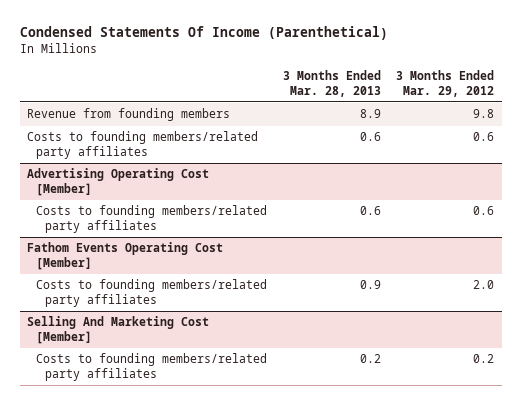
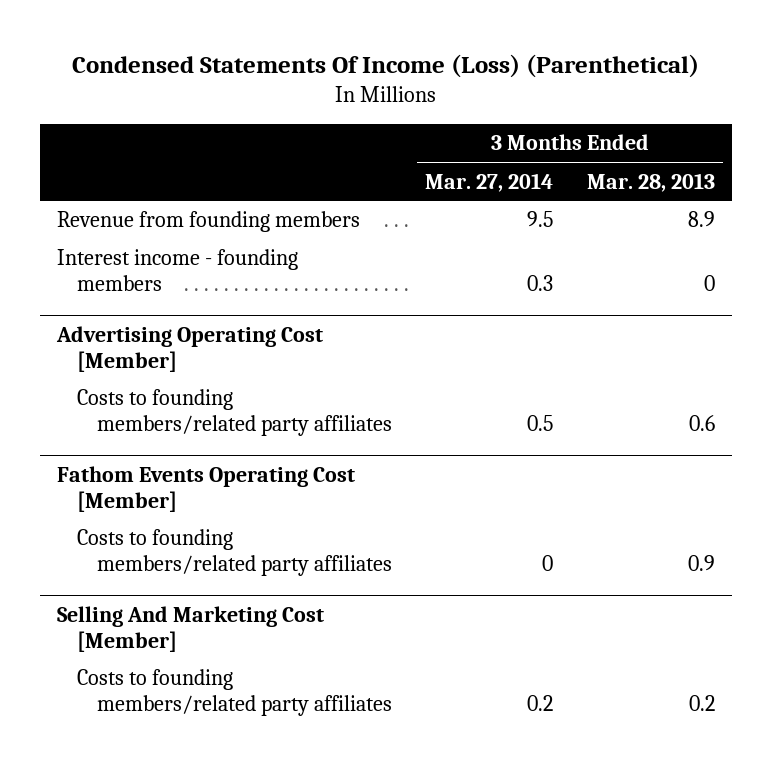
- Condensed Statements Of Income (Parenthetical)
+ Condensed Statements Of Income (Loss) (Parenthetical)
- | 3 Months Ended Mar. 28, 2013 | 3 Months Ended Mar. 29, 2012
+ | 3 Months Ended Mar. 27, 2014 | 3 Months Ended Mar. 28, 2013
- Costs to founding members/related party affiliates | 0.6 | 0.6
+ Interest income - founding members | 0.3 | 0

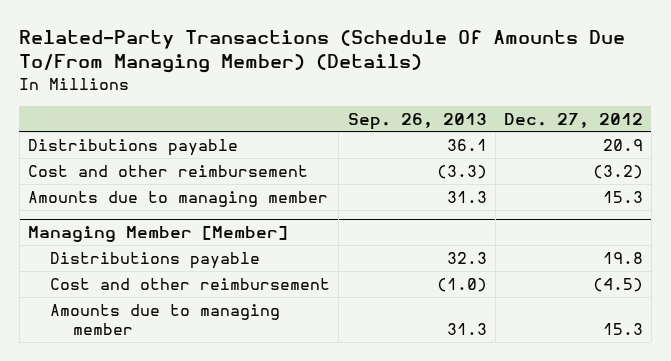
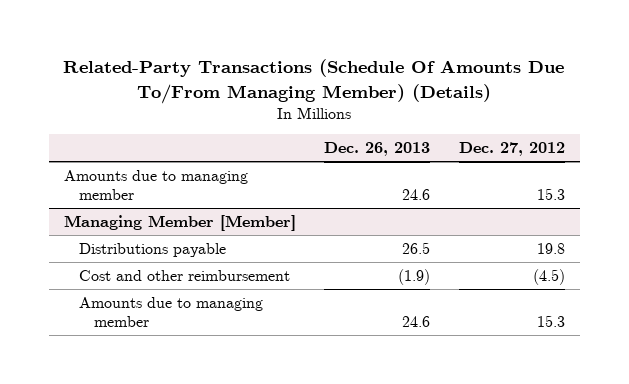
- | Sep. 26, 2013 | Dec. 27, 2012
+ | Dec. 26, 2013 | Dec. 27, 2012
- Distributions payable | 36.1 | 20.9
- Cost and other reimbursement | (3.3) | (3.2)

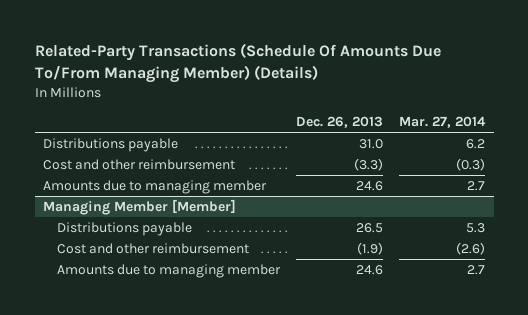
- | Dec. 26, 2013 | Dec. 27, 2012
+ | Dec. 26, 2013 | Mar. 27, 2014
+ Distributions payable | 31.0 | 6.2
+ Cost and other reimbursement | (3.3) | (0.3)

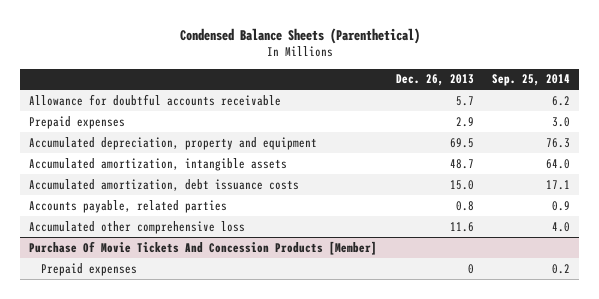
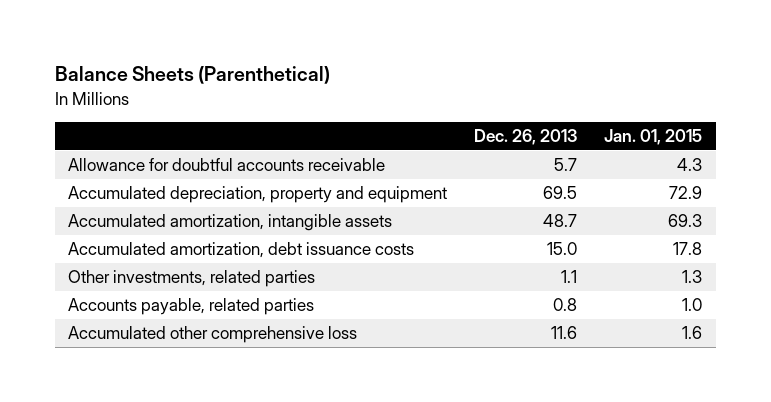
- Condensed Balance Sheets (Parenthetical)
+ Balance Sheets (Parenthetical)
- | Dec. 26, 2013 | Sep. 25, 2014
+ | Dec. 26, 2013 | Jan. 01, 2015
- Prepaid expenses | 2.9 | 3.0
+ Other investments, related parties | 1.1 | 1.3
- Purchase Of Movie Tickets And Concession Products [Member]
- Prepaid expenses | 0 | 0.2

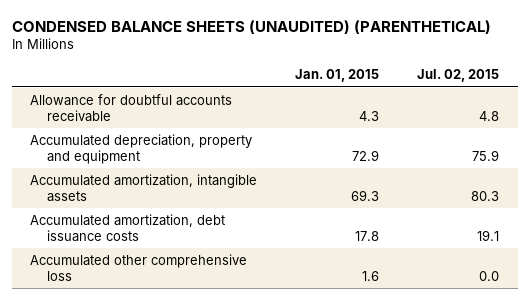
- Balance Sheets (Parenthetical)
+ CONDENSED BALANCE SHEETS (UNAUDITED) (PARENTHETICAL)
- | Dec. 26, 2013 | Jan. 01, 2015
+ | Jan. 01, 2015 | Jul. 02, 2015
- Other investments, related parties | 1.1 | 1.3
- Accounts payable, related parties | 0.8 | 1.0

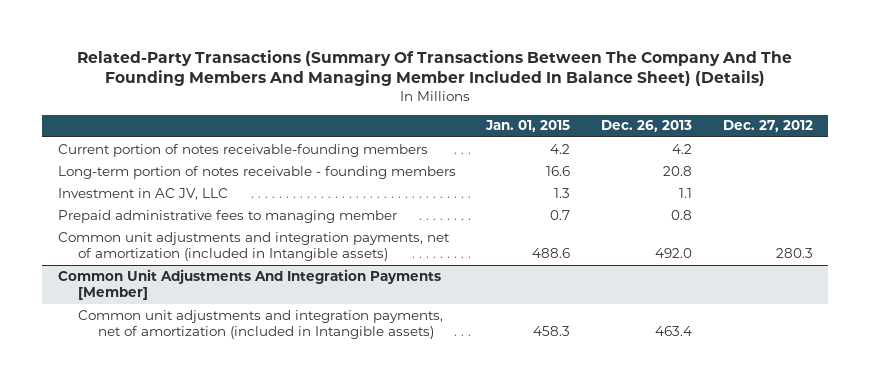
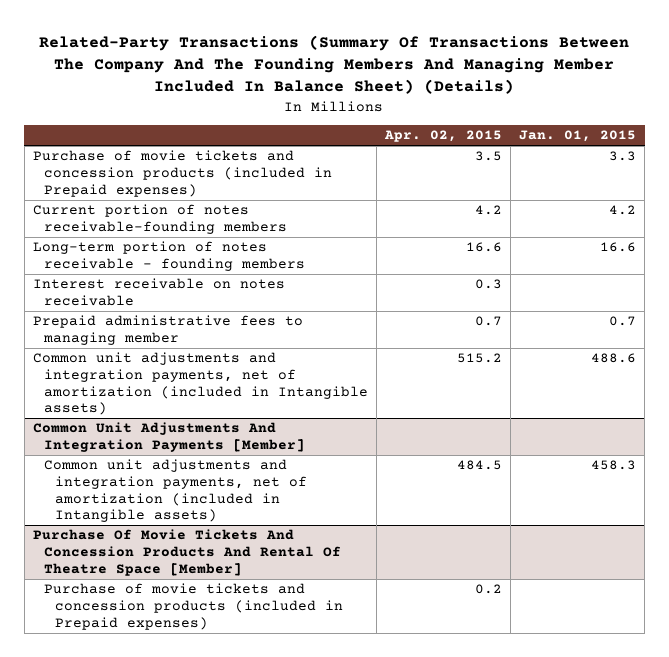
- | Jan. 01, 2015 | Dec. 26, 2013 | Dec. 27, 2012
+ | Apr. 02, 2015 | Jan. 01, 2015
+ Purchase of movie tickets and concession products (included in Prepaid expenses) | 3.5 | 3.3
- Investment in AC JV, LLC | 1.3 | 1.1 |
+ Interest receivable on notes receivable | 0.3 |
+ Purchase Of Movie Tickets And Concession Products And Rental Of Theatre Space [Member]
+ Purchase of movie tickets and concession products (included in Prepaid expenses) | 0.2 |

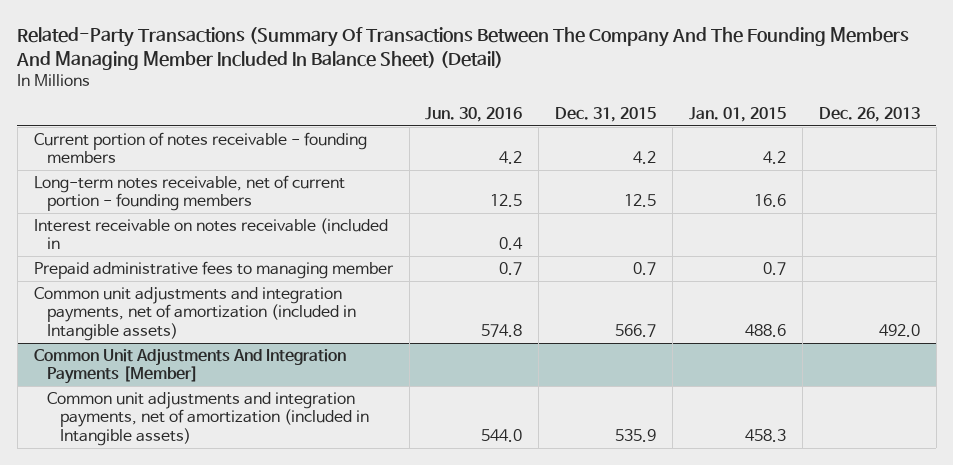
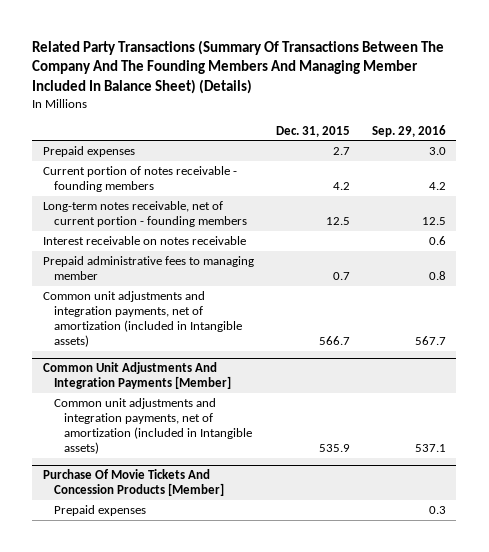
- Related-Party Transactions (Summary Of Transactions Between The Company And The Founding Members And Managing Member Included In Balance Sheet) (Detail)
+ Related Party Transactions (Summary Of Transactions Between The Company And The Founding Members And Managing Member Included In Balance Sheet) (Details)
- | Jun. 30, 2016 | Dec. 31, 2015 | Jan. 01, 2015 | Dec. 26, 2013
+ | Dec. 31, 2015 | Sep. 29, 2016
+ Prepaid expenses | 2.7 | 3.0
- Interest receivable on notes receivable (included in | 0.4 | | |
+ Interest receivable on notes receivable | | 0.6
+ Purchase Of Movie Tickets And Concession Products [Member]
+ Prepaid expenses | | 0.3

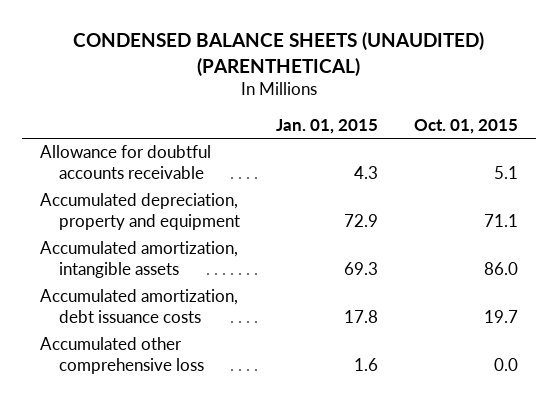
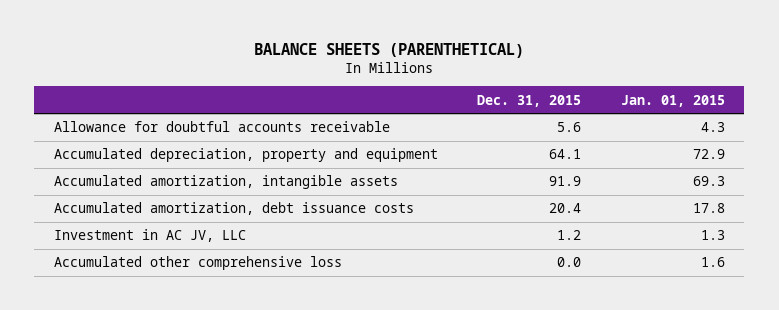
- CONDENSED BALANCE SHEETS (UNAUDITED) (PARENTHETICAL)
+ BALANCE SHEETS (PARENTHETICAL)
- | Jan. 01, 2015 | Oct. 01, 2015
+ | Dec. 31, 2015 | Jan. 01, 2015
+ Investment in AC JV, LLC | 1.2 | 1.3

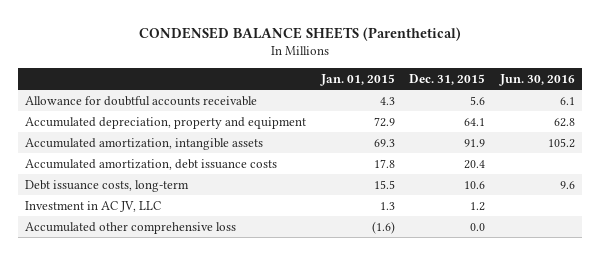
- BALANCE SHEETS (PARENTHETICAL)
+ CONDENSED BALANCE SHEETS (Parenthetical)
- | Dec. 31, 2015 | Jan. 01, 2015
+ | Jan. 01, 2015 | Dec. 31, 2015 | Jun. 30, 2016
+ Debt issuance costs, long-term | 15.5 | 10.6 | 9.6
- Accumulated other comprehensive loss | 0.0 | 1.6
+ Accumulated other comprehensive loss | (1.6) | 0.0 |

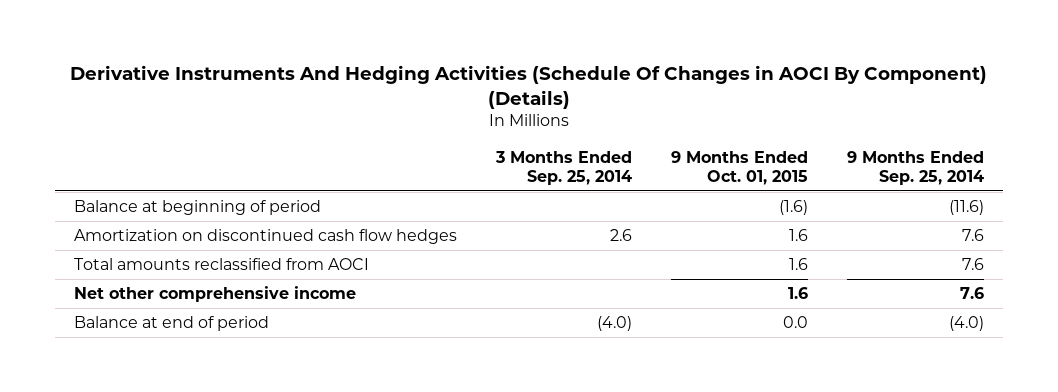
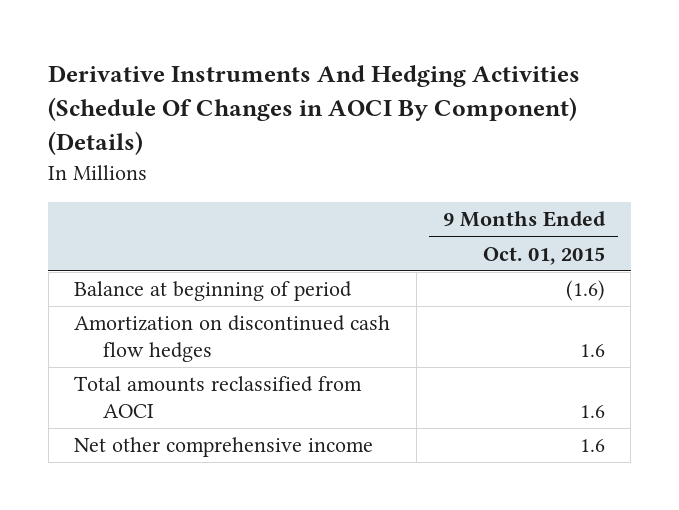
- | 3 Months Ended Sep. 25, 2014 | 9 Months Ended Oct. 01, 2015 | 9 Months Ended Sep. 25, 2014
+ | 9 Months Ended Oct. 01, 2015
- Balance at end of period | (4.0) | 0.0 | (4.0)

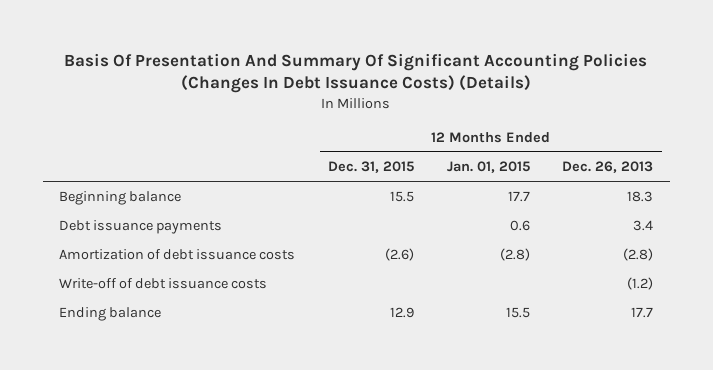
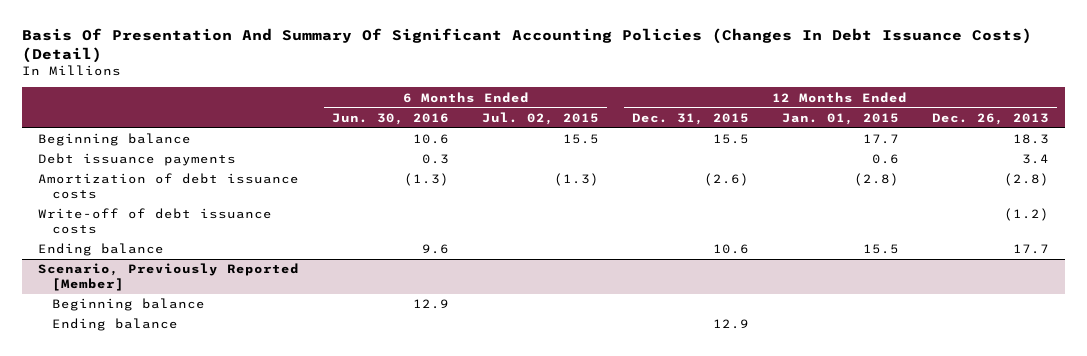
- Basis Of Presentation And Summary Of Significant Accounting Policies (Changes In Debt Issuance Costs) (Details)
+ Basis Of Presentation And Summary Of Significant Accounting Policies (Changes In Debt Issuance Costs) (Detail)
- | 12 Months Ended Dec. 31, 2015 | 12 Months Ended Jan. 01, 2015 | 12 Months Ended Dec. 26, 2013
+ | 6 Months Ended Jun. 30, 2016 | 6 Months Ended Jul. 02, 2015 | 12 Months Ended Dec. 31, 2015 | 12 Months Ended Jan. 01, 2015 | 12 Months Ended Dec. 26, 2013
- Ending balance | 12.9 | 15.5 | 17.7
+ Ending balance | 9.6 | | 10.6 | 15.5 | 17.7
+ Scenario, Previously Reported [Member]
+ Beginning balance | 12.9 | | | |
+ Ending balance | | | 12.9 | |

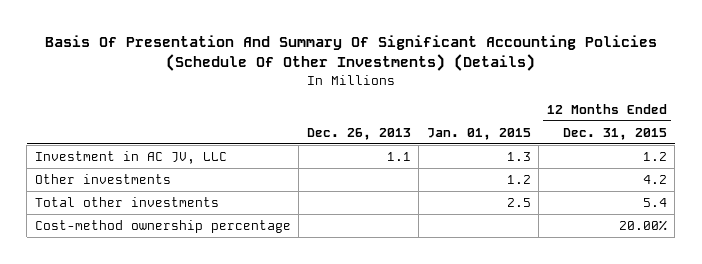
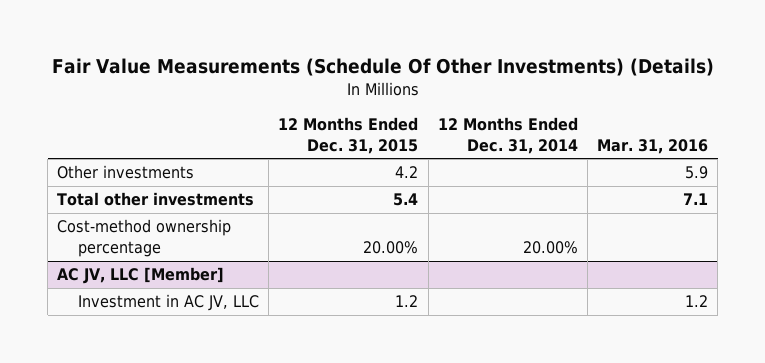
- Basis Of Presentation And Summary Of Significant Accounting Policies (Schedule Of Other Investments) (Details)
+ Fair Value Measurements (Schedule Of Other Investments) (Details)
- | Dec. 26, 2013 | Jan. 01, 2015 | 12 Months Ended Dec. 31, 2015
+ | 12 Months Ended Dec. 31, 2015 | 12 Months Ended Dec. 31, 2014 | Mar. 31, 2016
- Investment in AC JV, LLC | 1.1 | 1.3 | 1.2
+ AC JV, LLC [Member]
+ Investment in AC JV, LLC | 1.2 | | 1.2

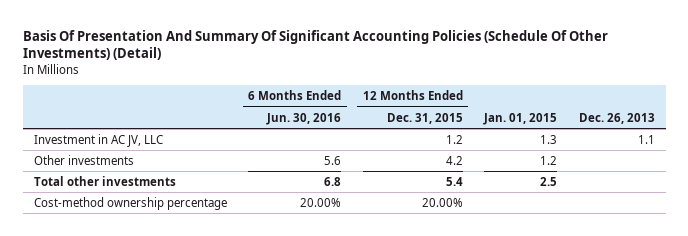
- Fair Value Measurements (Schedule Of Other Investments) (Details)
+ Basis Of Presentation And Summary Of Significant Accounting Policies (Schedule Of Other Investments) (Detail)
- | 12 Months Ended Dec. 31, 2015 | 12 Months Ended Dec. 31, 2014 | Mar. 31, 2016
+ | 6 Months Ended Jun. 30, 2016 | 12 Months Ended Dec. 31, 2015 | Jan. 01, 2015 | Dec. 26, 2013
+ Investment in AC JV, LLC | | 1.2 | 1.3 | 1.1
- AC JV, LLC [Member]
- Investment in AC JV, LLC | 1.2 | | 1.2

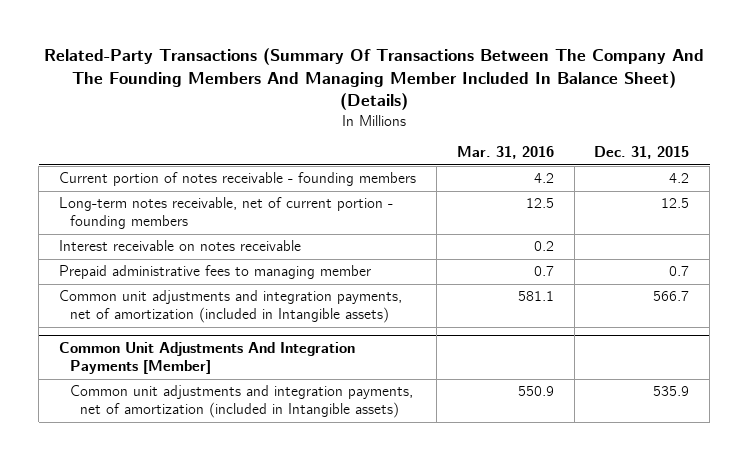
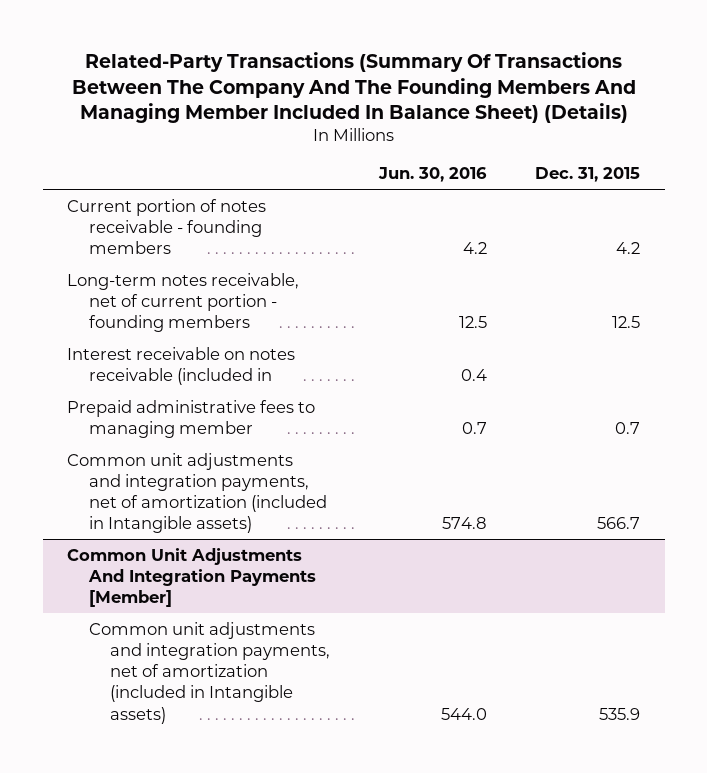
- | Mar. 31, 2016 | Dec. 31, 2015
+ | Jun. 30, 2016 | Dec. 31, 2015
- Interest receivable on notes receivable | 0.2 |
+ Interest receivable on notes receivable (included in | 0.4 |

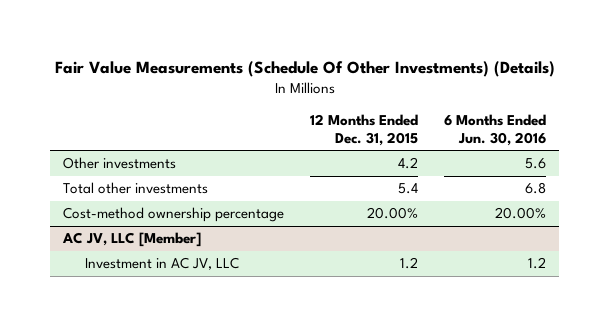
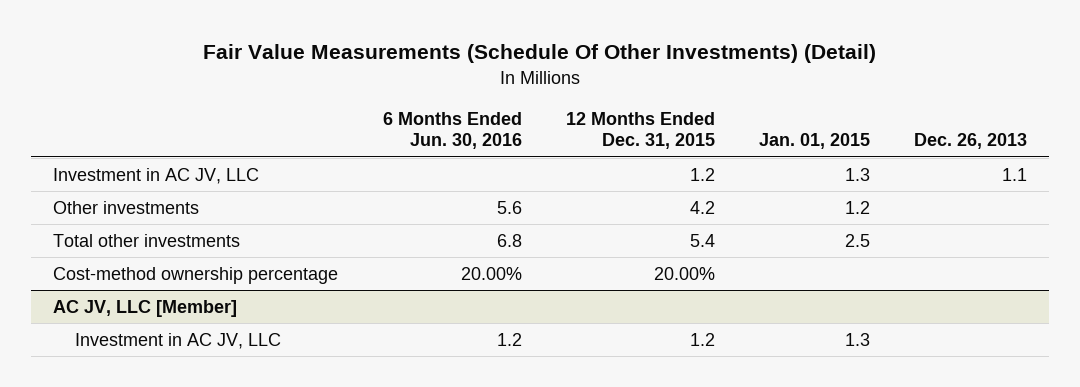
- Fair Value Measurements (Schedule Of Other Investments) (Details)
+ Fair Value Measurements (Schedule Of Other Investments) (Detail)
- | 12 Months Ended Dec. 31, 2015 | 6 Months Ended Jun. 30, 2016
+ | 6 Months Ended Jun. 30, 2016 | 12 Months Ended Dec. 31, 2015 | Jan. 01, 2015 | Dec. 26, 2013
+ Investment in AC JV, LLC | | 1.2 | 1.3 | 1.1

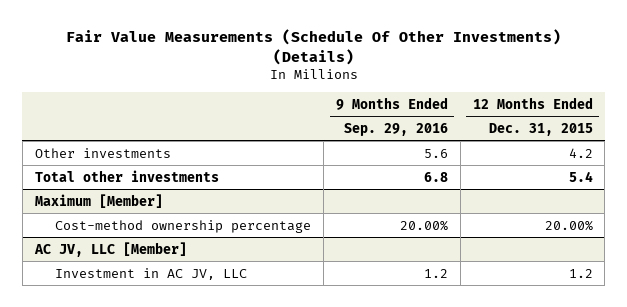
- Fair Value Measurements (Schedule Of Other Investments) (Detail)
+ Fair Value Measurements (Schedule Of Other Investments) (Details)
- | 6 Months Ended Jun. 30, 2016 | 12 Months Ended Dec. 31, 2015 | Jan. 01, 2015 | Dec. 26, 2013
+ | 9 Months Ended Sep. 29, 2016 | 12 Months Ended Dec. 31, 2015
- Investment in AC JV, LLC | | 1.2 | 1.3 | 1.1
+ Maximum [Member]

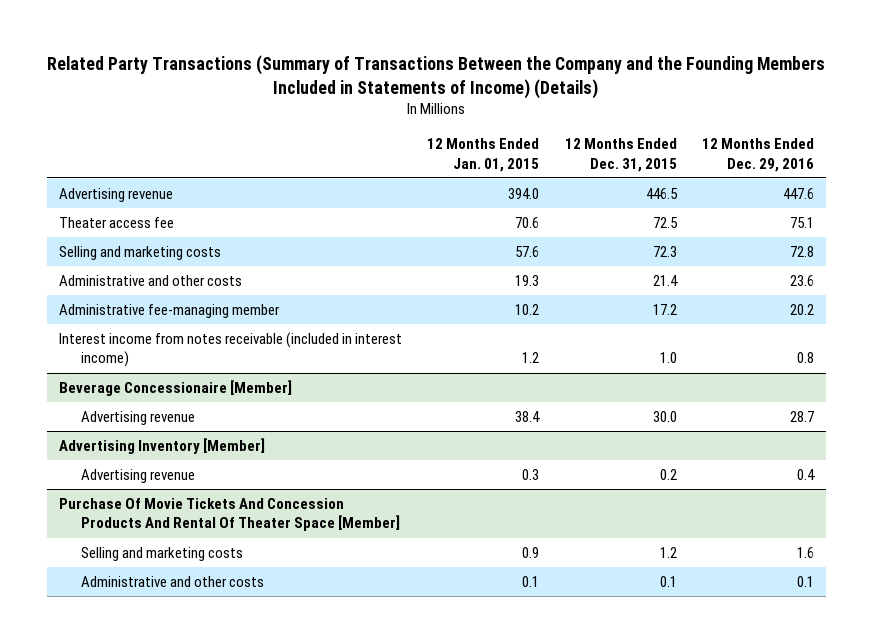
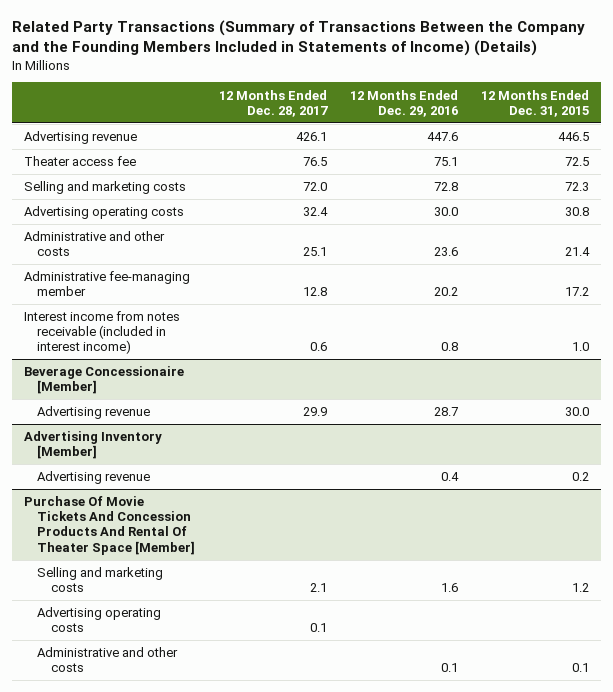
- | 12 Months Ended Jan. 01, 2015 | 12 Months Ended Dec. 31, 2015 | 12 Months Ended Dec. 29, 2016
+ | 12 Months Ended Dec. 28, 2017 | 12 Months Ended Dec. 29, 2016 | 12 Months Ended Dec. 31, 2015
+ Advertising operating costs | 32.4 | 30.0 | 30.8
@ Purchase Of Movie Tickets And Concession Products And Rental Of Theater Space [Member]
+ Advertising operating costs | 0.1 | |

